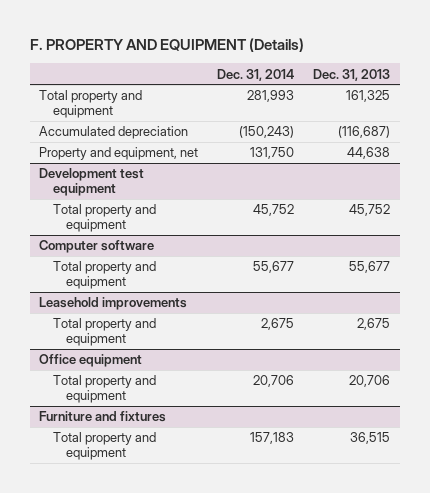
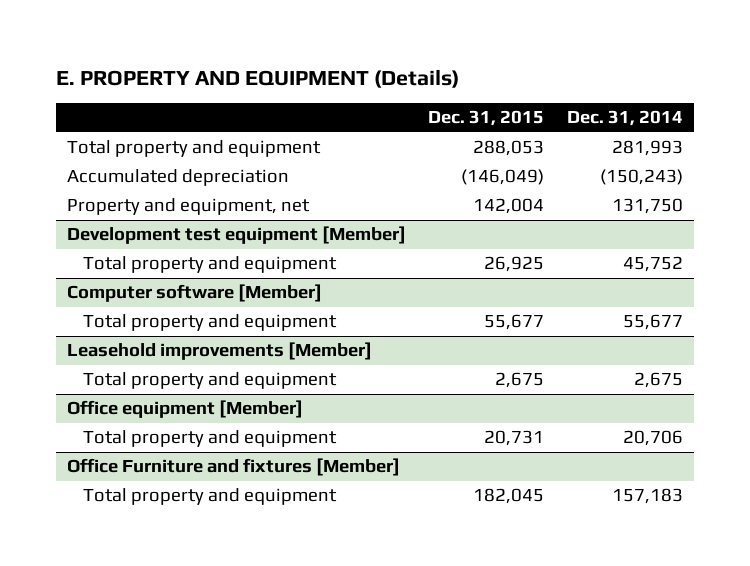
- F. PROPERTY AND EQUIPMENT (Details)
+ E. PROPERTY AND EQUIPMENT (Details)
- | Dec. 31, 2014 | Dec. 31, 2013
+ | Dec. 31, 2015 | Dec. 31, 2014
- Development test equipment
+ Development test equipment [Member]
- Computer software
+ Computer software [Member]
- Leasehold improvements
+ Leasehold improvements [Member]
- Office equipment
+ Office equipment [Member]
- Furniture and fixtures
+ Office Furniture and fixtures [Member]

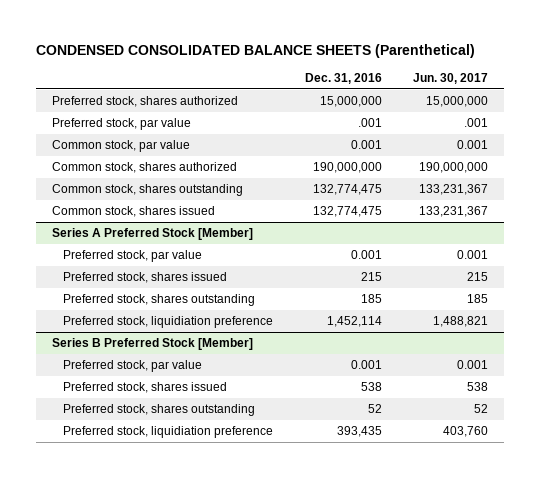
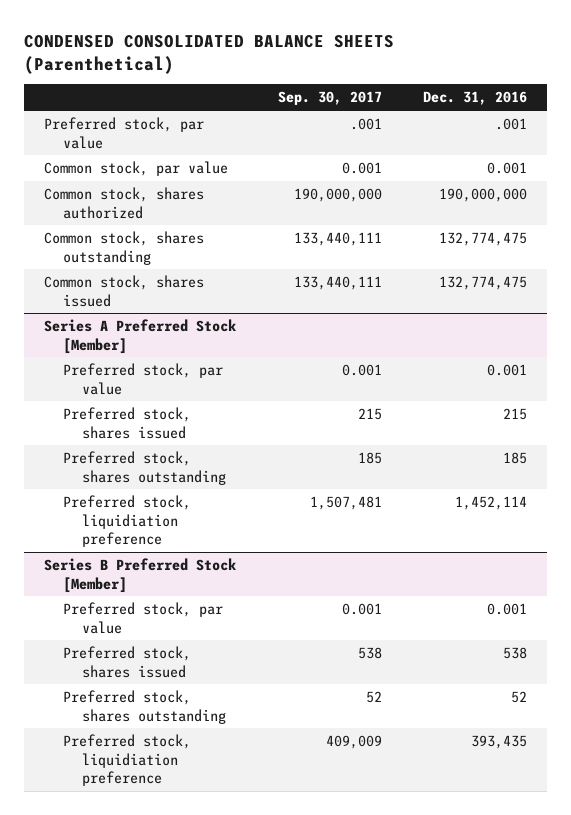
- | Dec. 31, 2016 | Jun. 30, 2017
+ | Sep. 30, 2017 | Dec. 31, 2016
- Preferred stock, shares authorized | 15,000,000 | 15,000,000

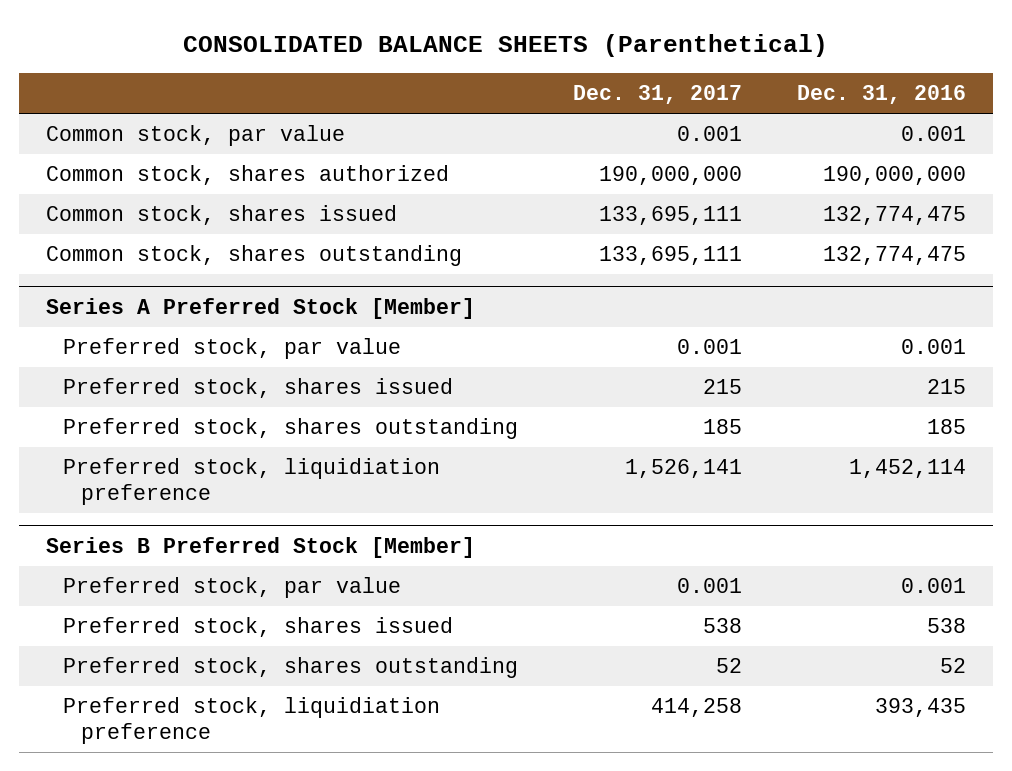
- CONDENSED CONSOLIDATED BALANCE SHEETS (Parenthetical)
+ CONSOLIDATED BALANCE SHEETS (Parenthetical)
- | Sep. 30, 2017 | Dec. 31, 2016
+ | Dec. 31, 2017 | Dec. 31, 2016
- Preferred stock, par value | .001 | .001
moved down: Common stock, shares outstanding | 133,695,111 | 132,774,475

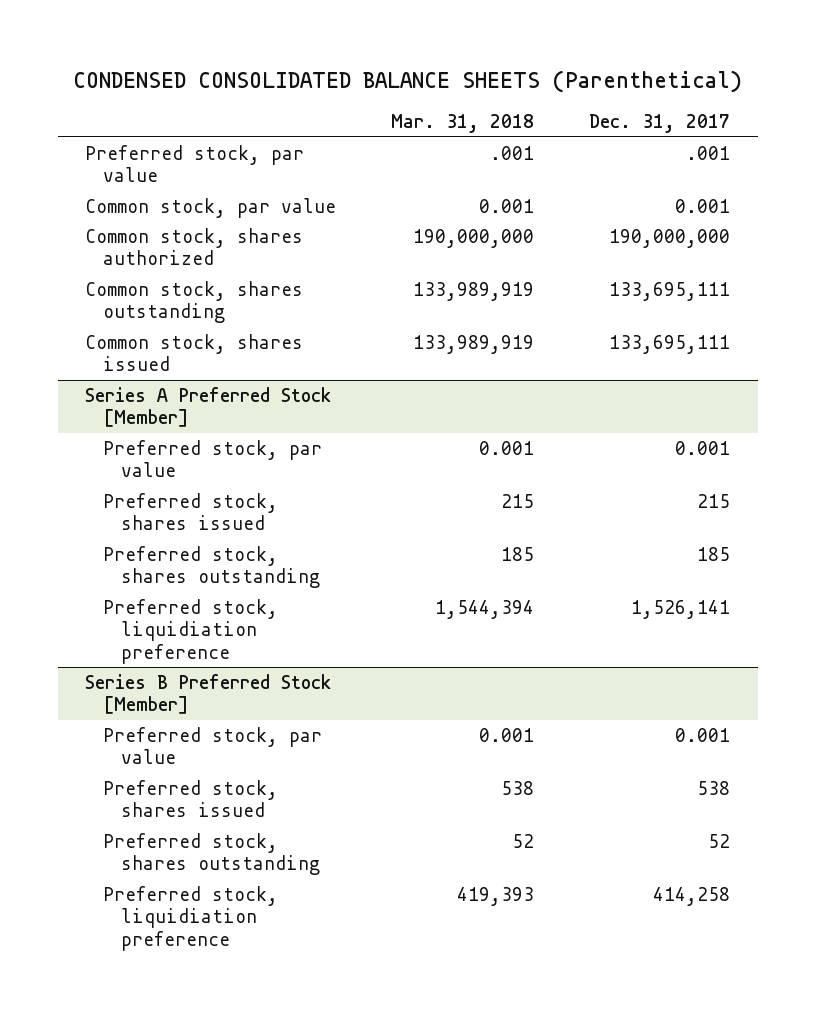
- CONSOLIDATED BALANCE SHEETS (Parenthetical)
+ CONDENSED CONSOLIDATED BALANCE SHEETS (Parenthetical)
- | Dec. 31, 2017 | Dec. 31, 2016
+ | Mar. 31, 2018 | Dec. 31, 2017
+ Preferred stock, par value | .001 | .001
moved down: Common stock, shares issued | 133,989,919 | 133,695,111

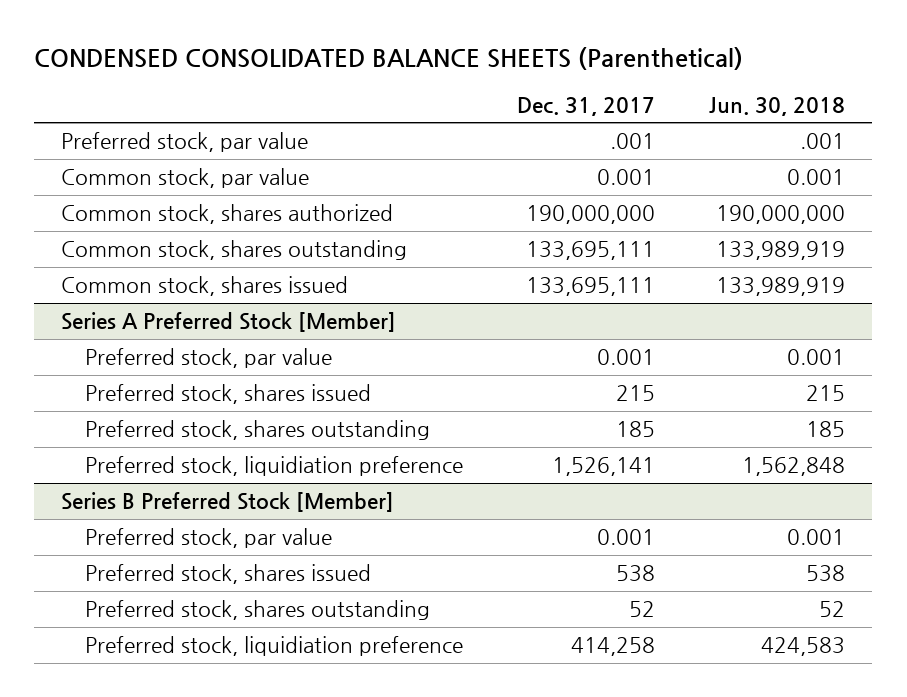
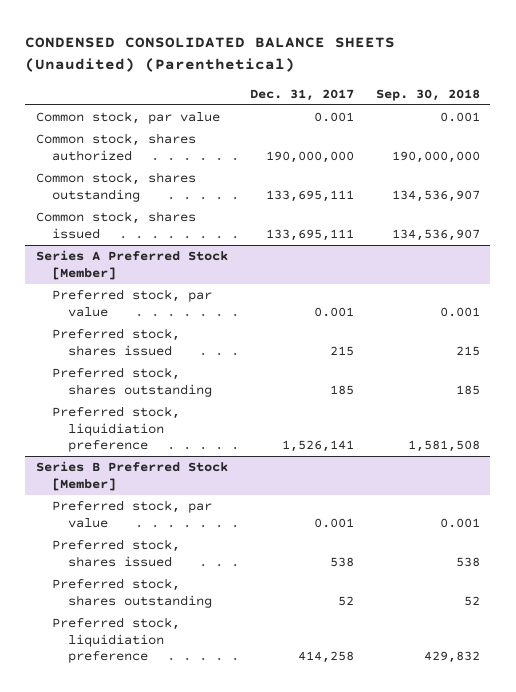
- CONDENSED CONSOLIDATED BALANCE SHEETS (Parenthetical)
+ CONDENSED CONSOLIDATED BALANCE SHEETS (Unaudited) (Parenthetical)
- | Dec. 31, 2017 | Jun. 30, 2018
+ | Dec. 31, 2017 | Sep. 30, 2018
- Preferred stock, par value | .001 | .001

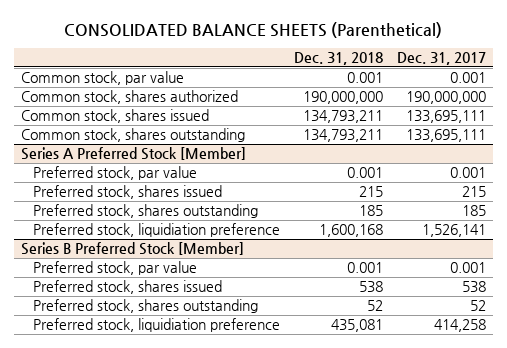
- CONDENSED CONSOLIDATED BALANCE SHEETS (Unaudited) (Parenthetical)
+ CONSOLIDATED BALANCE SHEETS (Parenthetical)
- | Dec. 31, 2017 | Sep. 30, 2018
+ | Dec. 31, 2018 | Dec. 31, 2017
moved down: Common stock, shares outstanding | 134,793,211 | 133,695,111

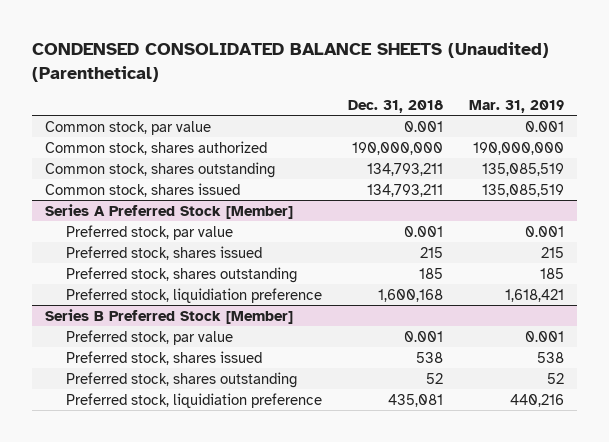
- CONSOLIDATED BALANCE SHEETS (Parenthetical)
+ CONDENSED CONSOLIDATED BALANCE SHEETS (Unaudited) (Parenthetical)
- | Dec. 31, 2018 | Dec. 31, 2017
+ | Dec. 31, 2018 | Mar. 31, 2019
moved down: Common stock, shares issued | 134,793,211 | 135,085,519

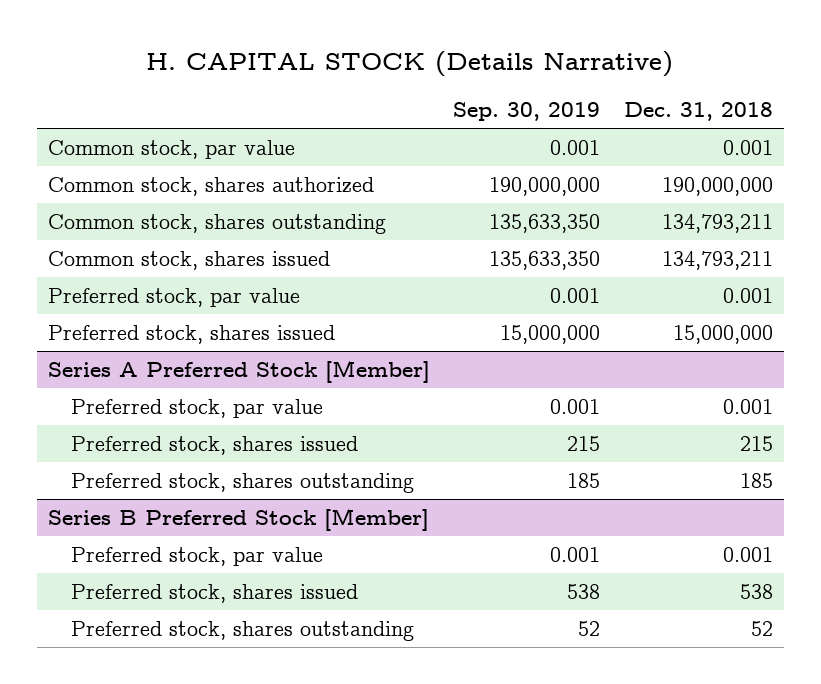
- CONDENSED CONSOLIDATED BALANCE SHEETS (Unaudited) (Parenthetical)
+ H. CAPITAL STOCK (Details Narrative)
- | Dec. 31, 2018 | Mar. 31, 2019
+ | Sep. 30, 2019 | Dec. 31, 2018
+ Preferred stock, par value | 0.001 | 0.001
+ Preferred stock, shares issued | 15,000,000 | 15,000,000
@ Series A Preferred Stock [Member]
- Preferred stock, liquidiation preference | 1,600,168 | 1,618,421
@ Series B Preferred Stock [Member]
- Preferred stock, liquidiation preference | 435,081 | 440,216

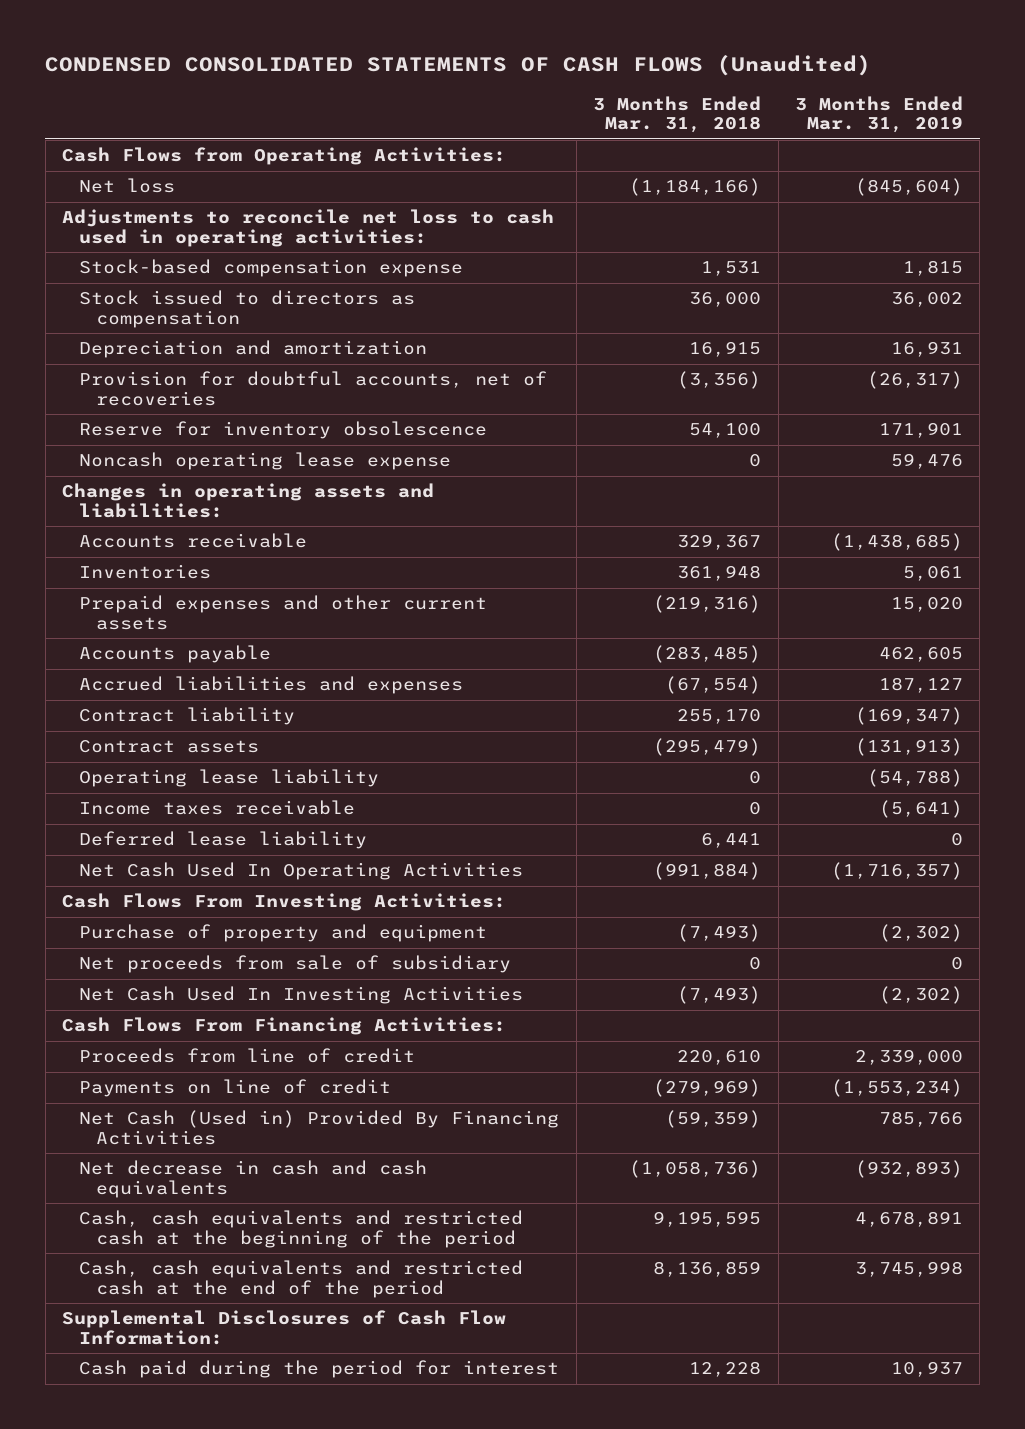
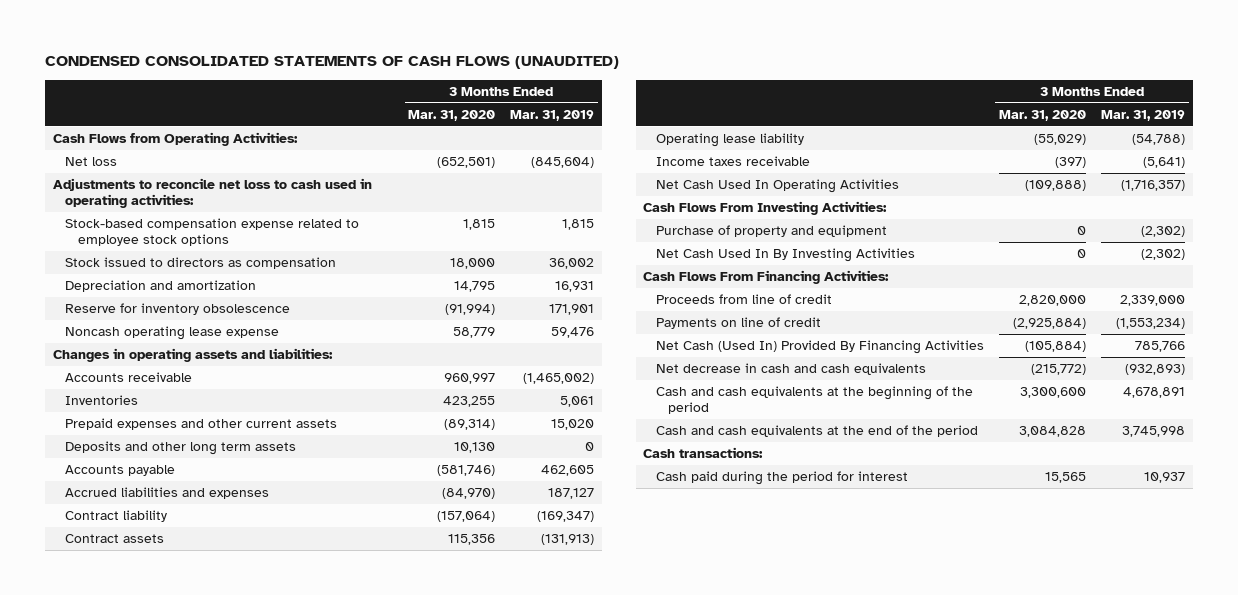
- CONDENSED CONSOLIDATED STATEMENTS OF CASH FLOWS (Unaudited)
+ CONDENSED CONSOLIDATED STATEMENTS OF CASH FLOWS (UNAUDITED)
- | 3 Months Ended Mar. 31, 2018 | 3 Months Ended Mar. 31, 2019
+ | 3 Months Ended Mar. 31, 2020 | 3 Months Ended Mar. 31, 2019
- Stock-based compensation expense | 1,531 | 1,815
+ Stock-based compensation expense related to employee stock options | 1,815 | 1,815
- Provision for doubtful accounts, net of recoveries | (3,356) | (26,317)
- Accounts receivable | 329,367 | (1,438,685)
+ Accounts receivable | 960,997 | (1,465,002)
+ Deposits and other long term assets | 10,130 | 0
- Deferred lease liability | 6,441 | 0
- Net proceeds from sale of subsidiary | 0 | 0
- Net Cash Used In Investing Activities | (7,493) | (2,302)
+ Net Cash Used In By Investing Activities | 0 | (2,302)
- Net Cash (Used in) Provided By Financing Activities | (59,359) | 785,766
+ Net Cash (Used In) Provided By Financing Activities | (105,884) | 785,766
- Cash, cash equivalents and restricted cash at the beginning of the period | 9,195,595 | 4,678,891
- Cash, cash equivalents and restricted cash at the end of the period | 8,136,859 | 3,745,998
- Supplemental Disclosures of Cash Flow Information:
+ Cash and cash equivalents at the beginning of the period | 3,300,600 | 4,678,891
+ Cash and cash equivalents at the end of the period | 3,084,828 | 3,745,998
+ Cash transactions:

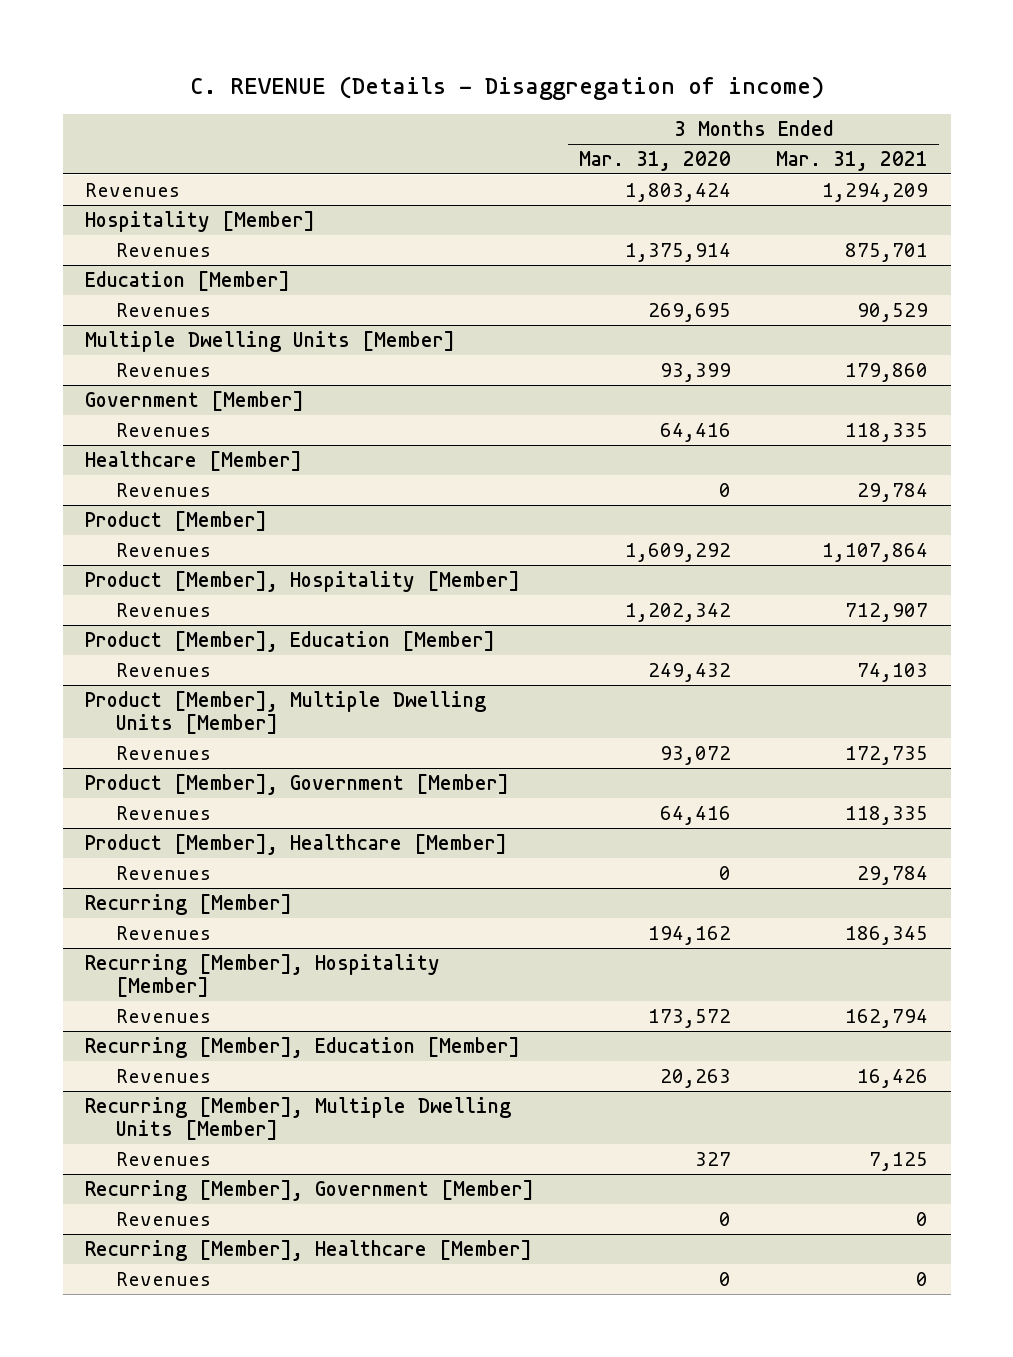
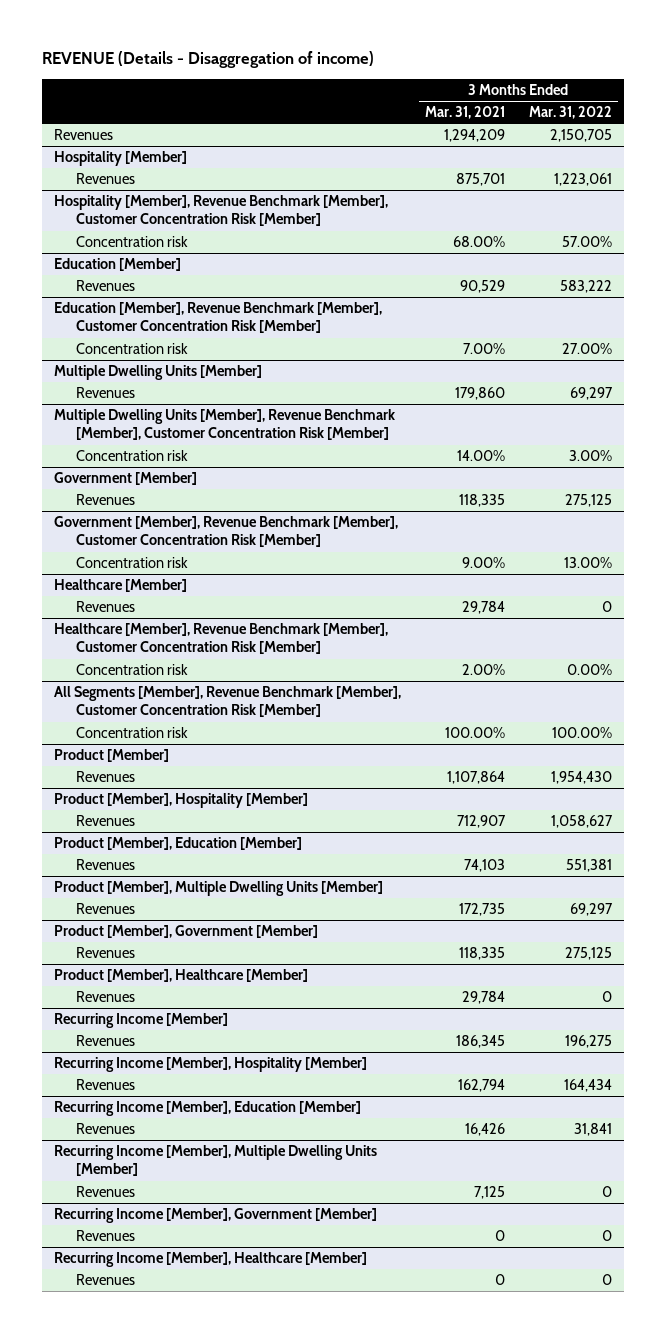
- C. REVENUE (Details - Disaggregation of income)
+ REVENUE (Details - Disaggregation of income)
- | 3 Months Ended Mar. 31, 2020 | 3 Months Ended Mar. 31, 2021
+ | 3 Months Ended Mar. 31, 2021 | 3 Months Ended Mar. 31, 2022
+ Hospitality [Member], Revenue Benchmark [Member], Customer Concentration Risk [Member]
+ Concentration risk | 68.00% | 57.00%
+ Education [Member], Revenue Benchmark [Member], Customer Concentration Risk [Member]
+ Concentration risk | 7.00% | 27.00%
+ Multiple Dwelling Units [Member], Revenue Benchmark [Member], Customer Concentration Risk [Member]
+ Concentration risk | 14.00% | 3.00%
+ Government [Member], Revenue Benchmark [Member], Customer Concentration Risk [Member]
+ Concentration risk | 9.00% | 13.00%
+ Healthcare [Member], Revenue Benchmark [Member], Customer Concentration Risk [Member]
+ Concentration risk | 2.00% | 0.00%
+ All Segments [Member], Revenue Benchmark [Member], Customer Concentration Risk [Member]
+ Concentration risk | 100.00% | 100.00%
- Recurring [Member]
+ Recurring Income [Member]
- Recurring [Member], Hospitality [Member]
+ Recurring Income [Member], Hospitality [Member]
- Recurring [Member], Education [Member]
+ Recurring Income [Member], Education [Member]
- Recurring [Member], Multiple Dwelling Units [Member]
+ Recurring Income [Member], Multiple Dwelling Units [Member]
- Recurring [Member], Government [Member]
+ Recurring Income [Member], Government [Member]
- Recurring [Member], Healthcare [Member]
+ Recurring Income [Member], Healthcare [Member]

